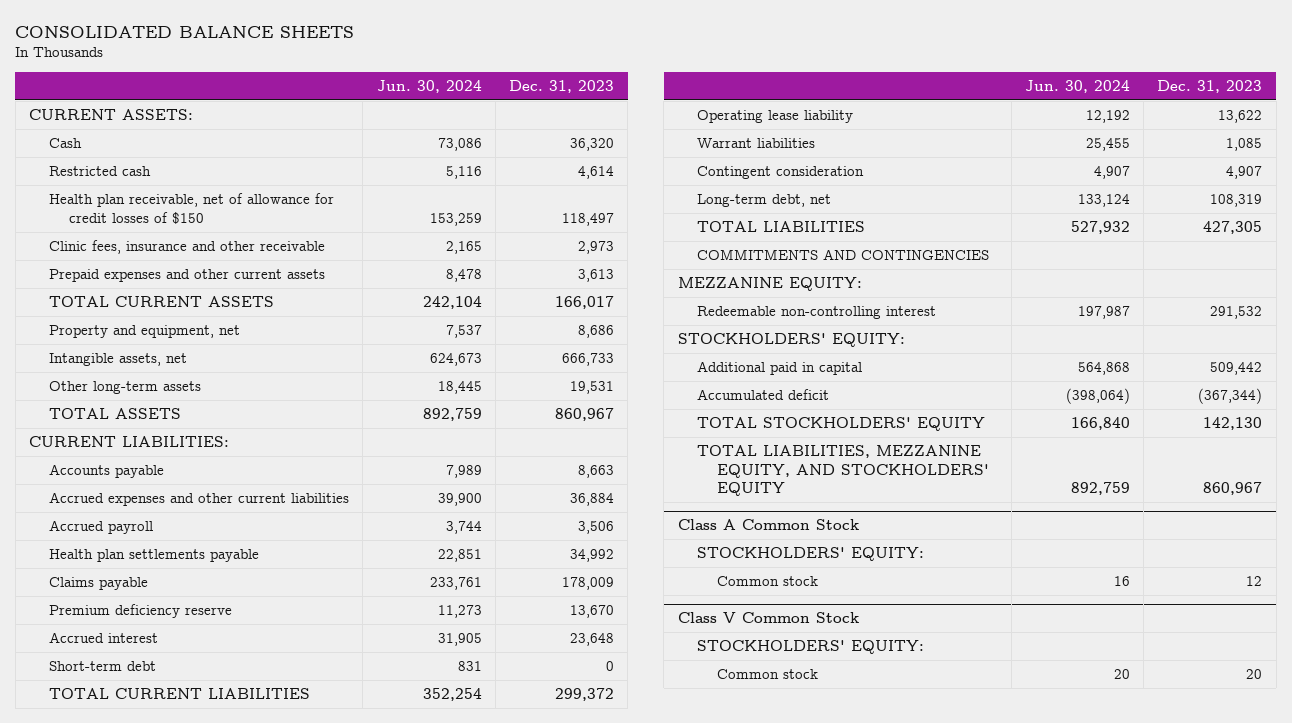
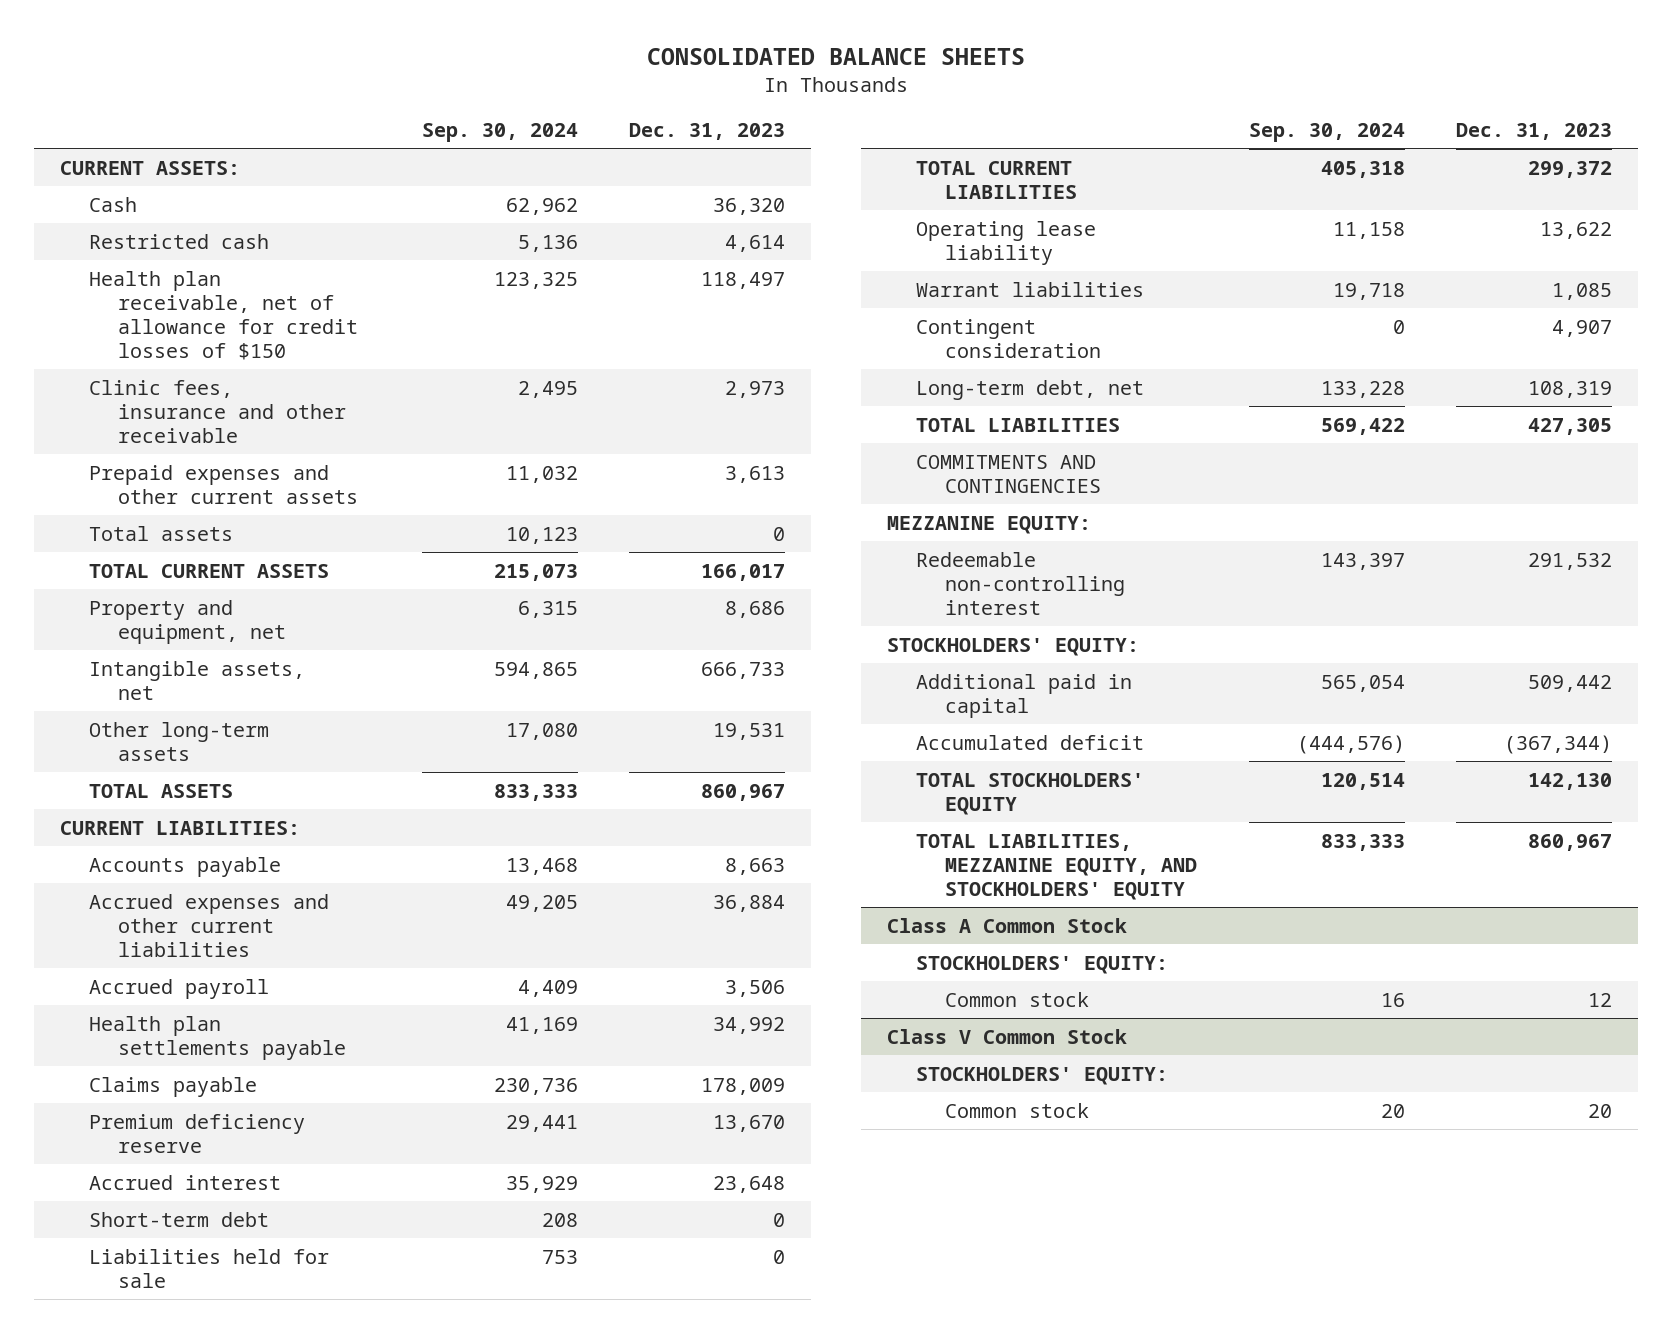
- | Jun. 30, 2024 | Dec. 31, 2023
+ | Sep. 30, 2024 | Dec. 31, 2023
+ Total assets | 10,123 | 0
+ Liabilities held for sale | 753 | 0

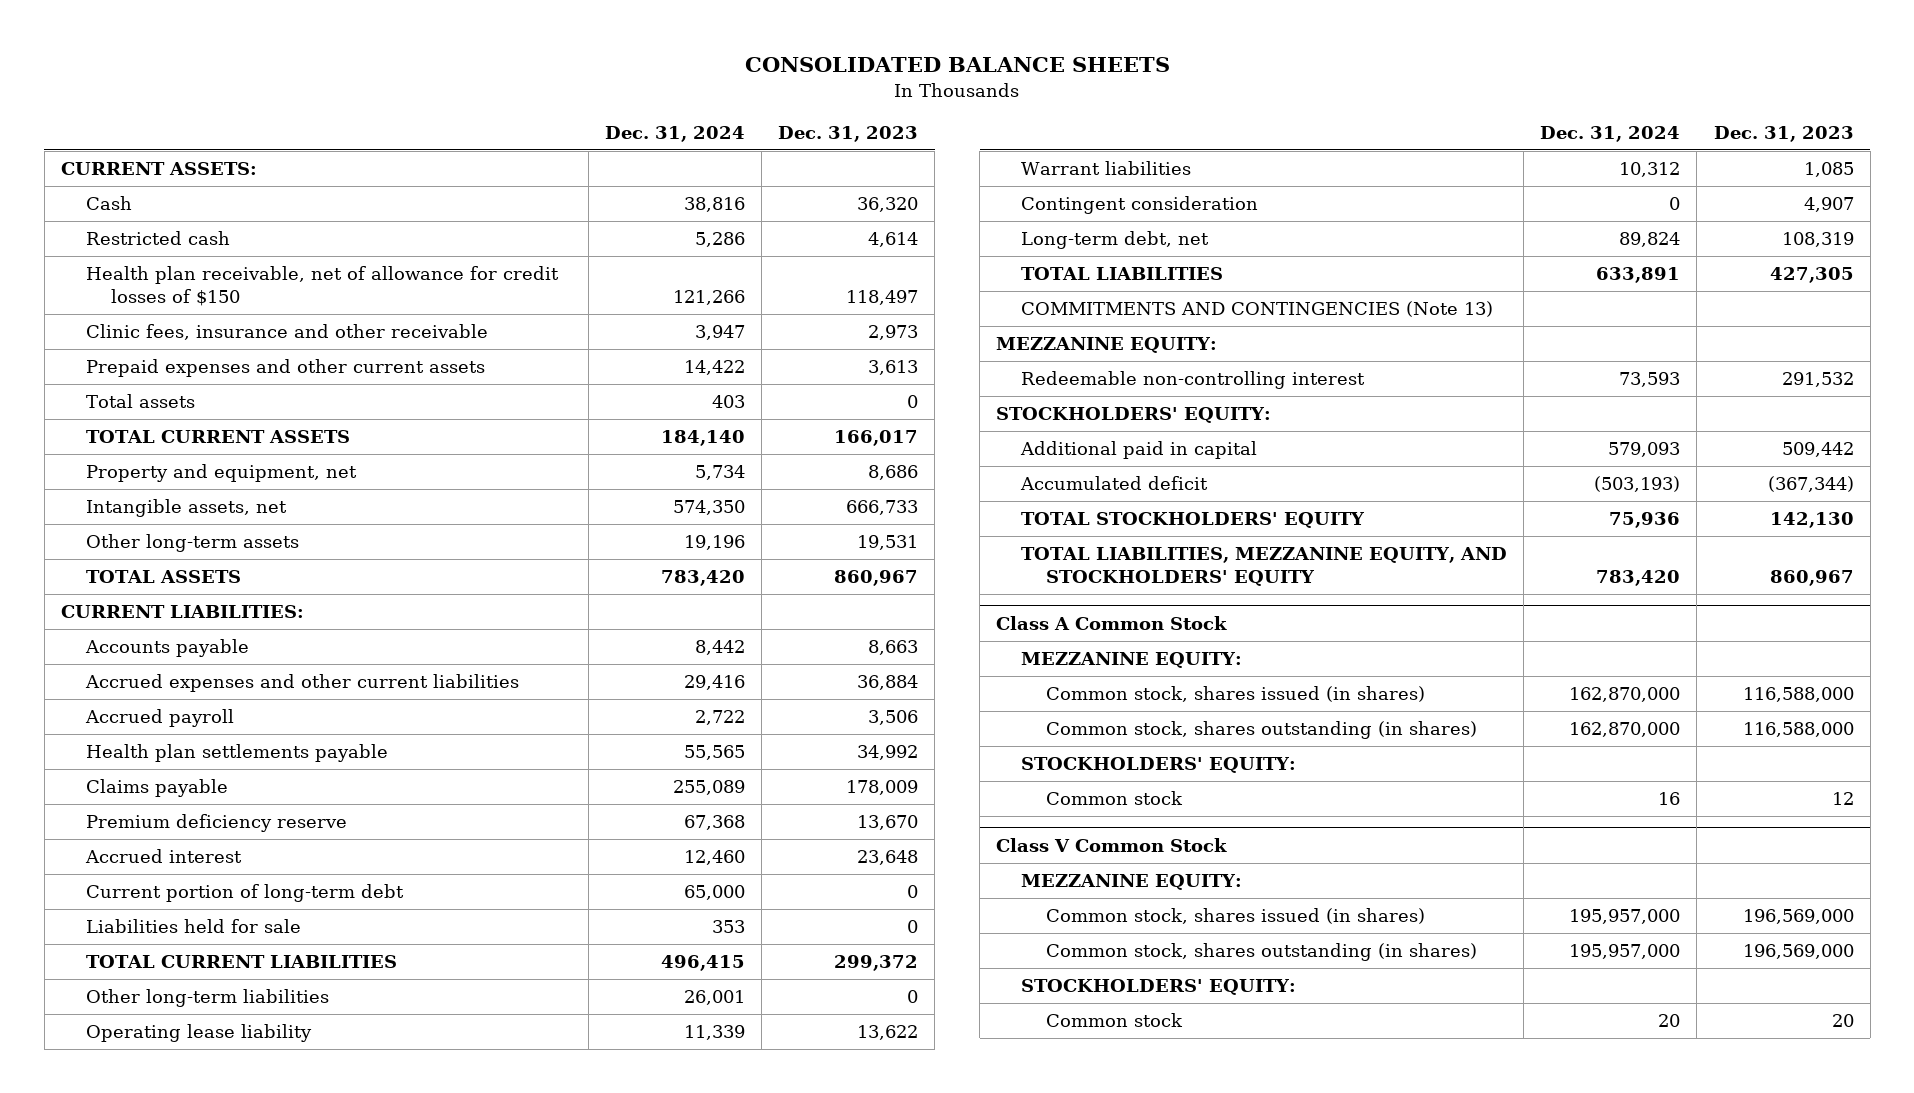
- | Sep. 30, 2024 | Dec. 31, 2023
+ | Dec. 31, 2024 | Dec. 31, 2023
- Short-term debt | 208 | 0
+ Current portion of long-term debt | 65,000 | 0
+ Other long-term liabilities | 26,001 | 0
- COMMITMENTS AND CONTINGENCIES
+ COMMITMENTS AND CONTINGENCIES (Note 13)
@ Class A Common Stock
+ MEZZANINE EQUITY:
+ Common stock, shares issued (in shares) | 162,870,000 | 116,588,000
+ Common stock, shares outstanding (in shares) | 162,870,000 | 116,588,000
@ Class V Common Stock
+ MEZZANINE EQUITY:
+ Common stock, shares issued (in shares) | 195,957,000 | 196,569,000
+ Common stock, shares outstanding (in shares) | 195,957,000 | 196,569,000

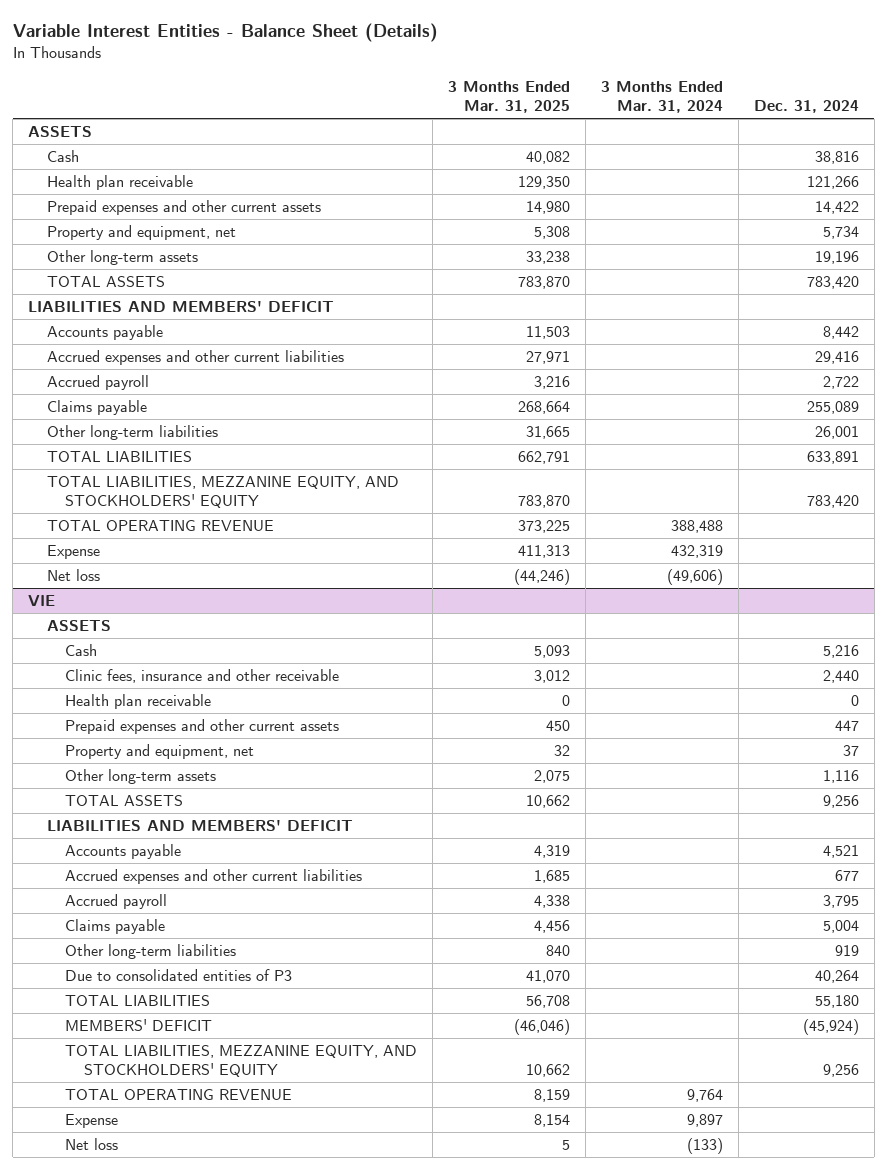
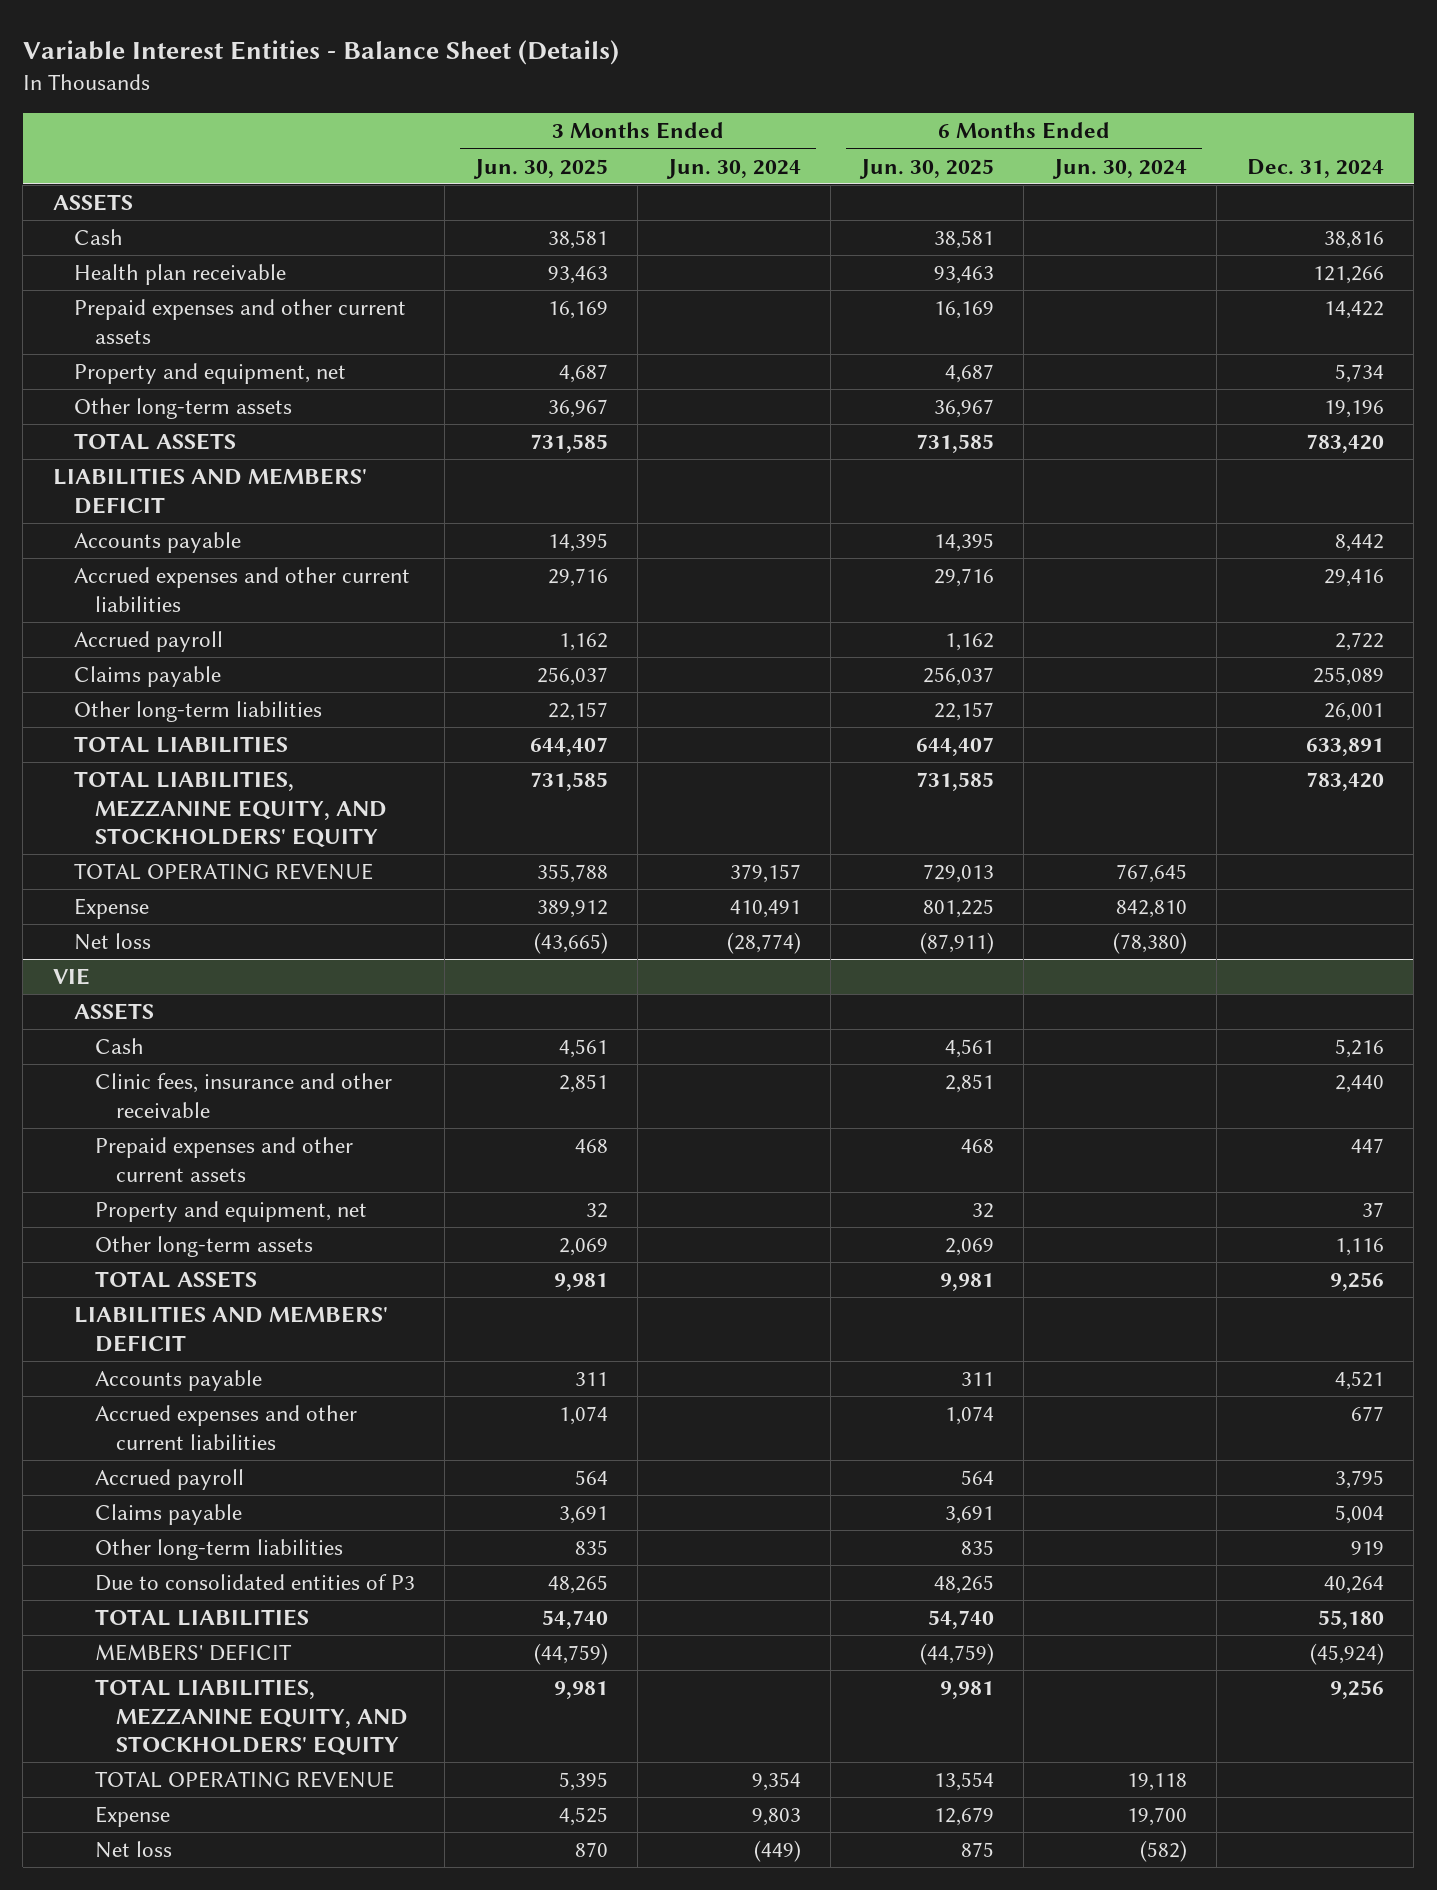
- | 3 Months Ended Mar. 31, 2025 | 3 Months Ended Mar. 31, 2024 | Dec. 31, 2024
+ | 3 Months Ended Jun. 30, 2025 | 3 Months Ended Jun. 30, 2024 | 6 Months Ended Jun. 30, 2025 | 6 Months Ended Jun. 30, 2024 | Dec. 31, 2024
@ VIE
- Health plan receivable | 0 | | 0

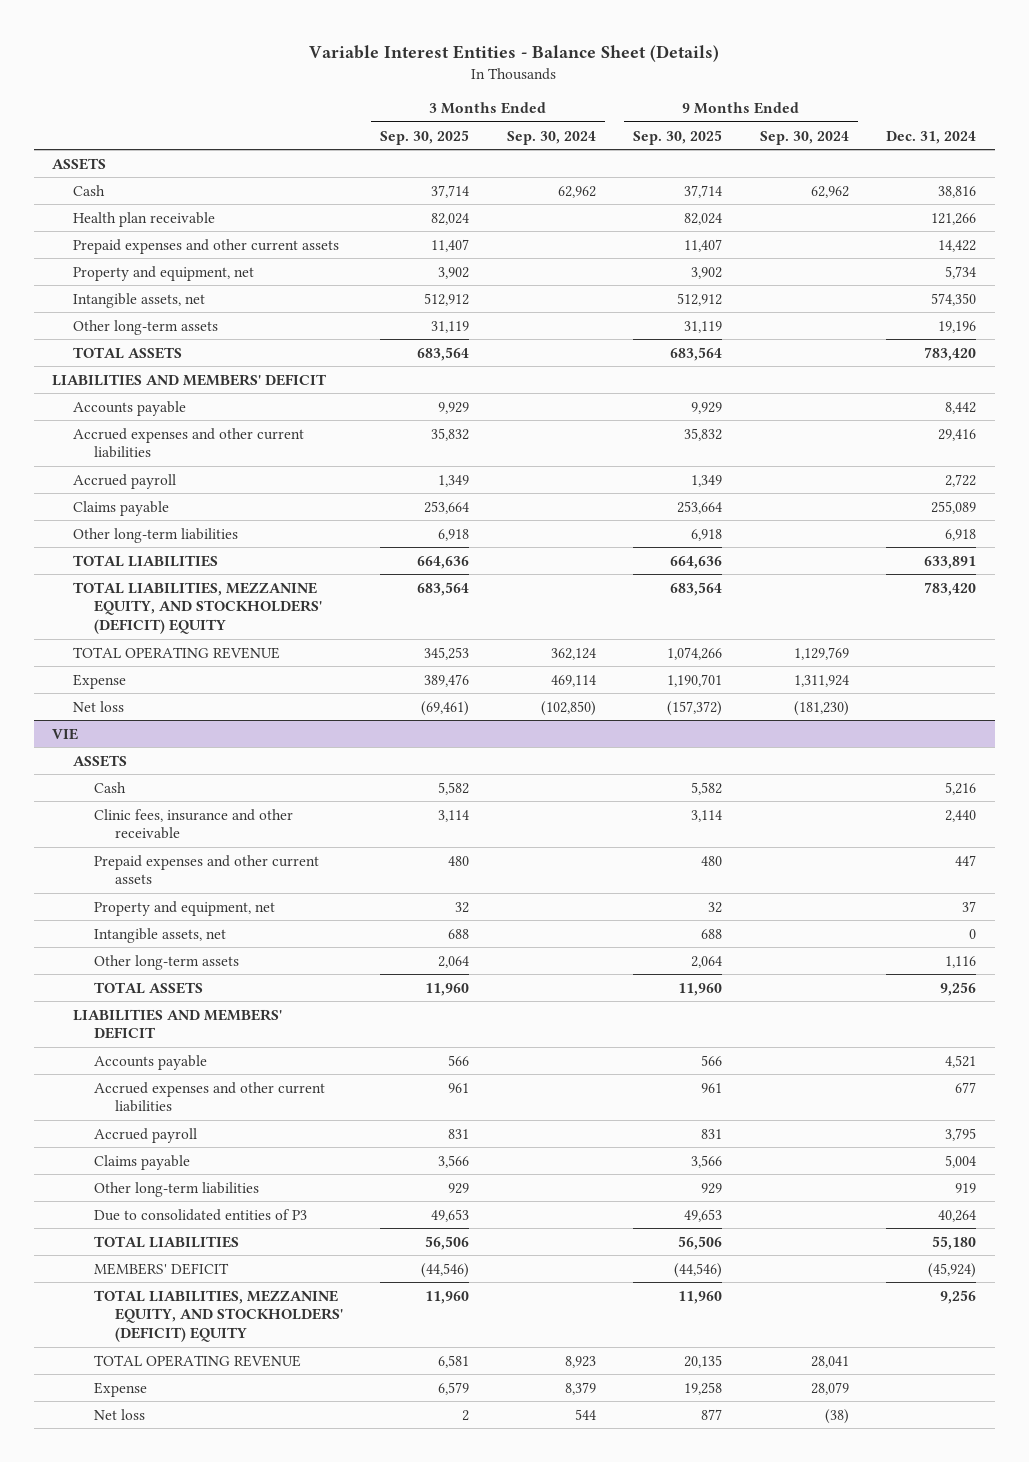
- | 3 Months Ended Jun. 30, 2025 | 3 Months Ended Jun. 30, 2024 | 6 Months Ended Jun. 30, 2025 | 6 Months Ended Jun. 30, 2024 | Dec. 31, 2024
+ | 3 Months Ended Sep. 30, 2025 | 3 Months Ended Sep. 30, 2024 | 9 Months Ended Sep. 30, 2025 | 9 Months Ended Sep. 30, 2024 | Dec. 31, 2024
+ Intangible assets, net | 512,912 | | 512,912 | | 574,350
- Other long-term liabilities | 22,157 | | 22,157 | | 26,001
+ Other long-term liabilities | 6,918 | | 6,918 | | 6,918
- TOTAL LIABILITIES, MEZZANINE EQUITY, AND STOCKHOLDERS' EQUITY | 731,585 | | 731,585 | | 783,420
+ TOTAL LIABILITIES, MEZZANINE EQUITY, AND STOCKHOLDERS' (DEFICIT) EQUITY | 683,564 | | 683,564 | | 783,420
@ VIE
+ Intangible assets, net | 688 | | 688 | | 0
- TOTAL LIABILITIES, MEZZANINE EQUITY, AND STOCKHOLDERS' EQUITY | 9,981 | | 9,981 | | 9,256
+ TOTAL LIABILITIES, MEZZANINE EQUITY, AND STOCKHOLDERS' (DEFICIT) EQUITY | 11,960 | | 11,960 | | 9,256

